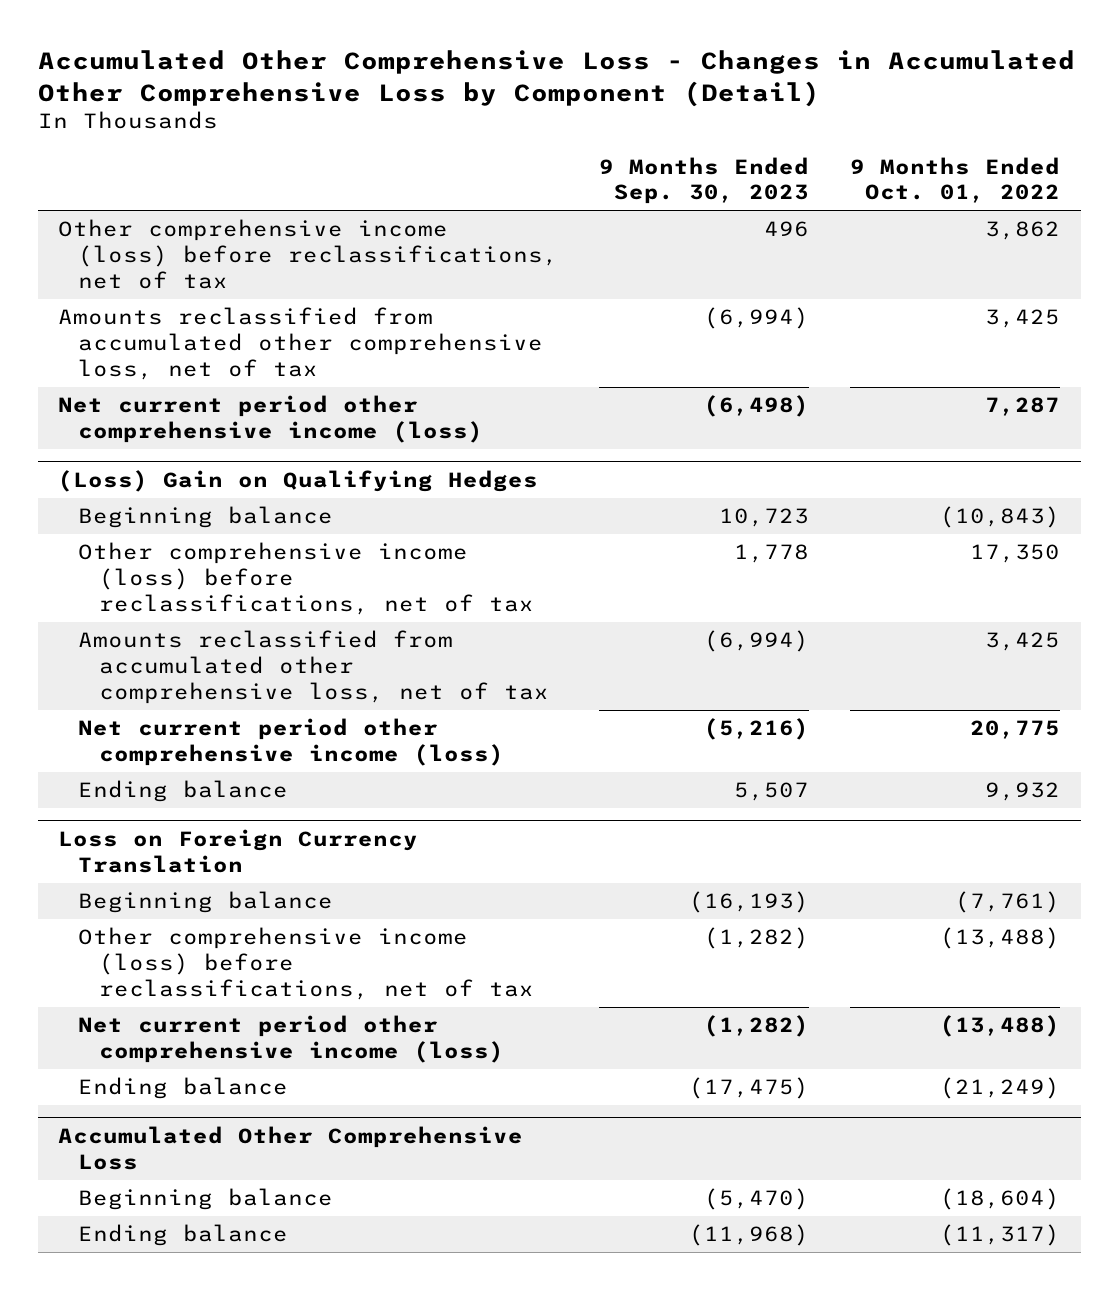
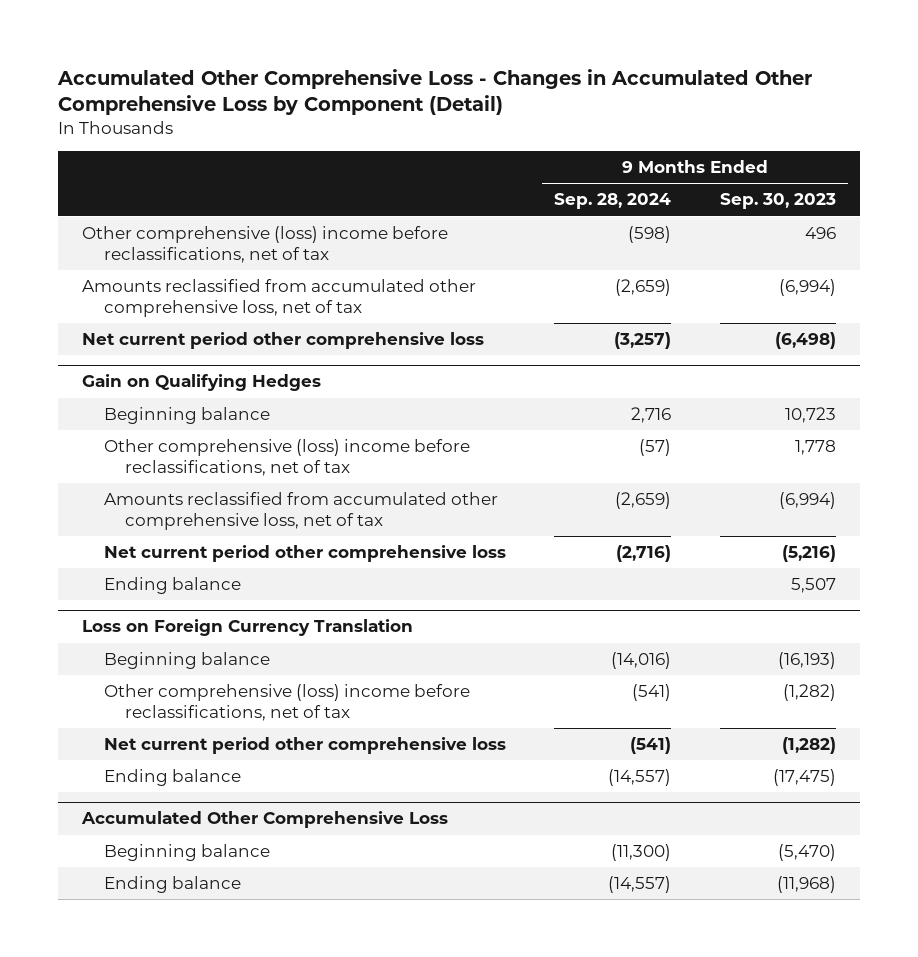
- | 9 Months Ended Sep. 30, 2023 | 9 Months Ended Oct. 01, 2022
+ | 9 Months Ended Sep. 28, 2024 | 9 Months Ended Sep. 30, 2023
- Other comprehensive income (loss) before reclassifications, net of tax | 496 | 3,862
+ Other comprehensive (loss) income before reclassifications, net of tax | (598) | 496
- Net current period other comprehensive income (loss) | (6,498) | 7,287
- (Loss) Gain on Qualifying Hedges
+ Net current period other comprehensive loss | (3,257) | (6,498)
+ Gain on Qualifying Hedges
- Other comprehensive income (loss) before reclassifications, net of tax | 1,778 | 17,350
+ Other comprehensive (loss) income before reclassifications, net of tax | (57) | 1,778
- Net current period other comprehensive income (loss) | (5,216) | 20,775
+ Net current period other comprehensive loss | (2,716) | (5,216)
@ Loss on Foreign Currency Translation
- Other comprehensive income (loss) before reclassifications, net of tax | (1,282) | (13,488)
- Net current period other comprehensive income (loss) | (1,282) | (13,488)
+ Other comprehensive (loss) income before reclassifications, net of tax | (541) | (1,282)
+ Net current period other comprehensive loss | (541) | (1,282)

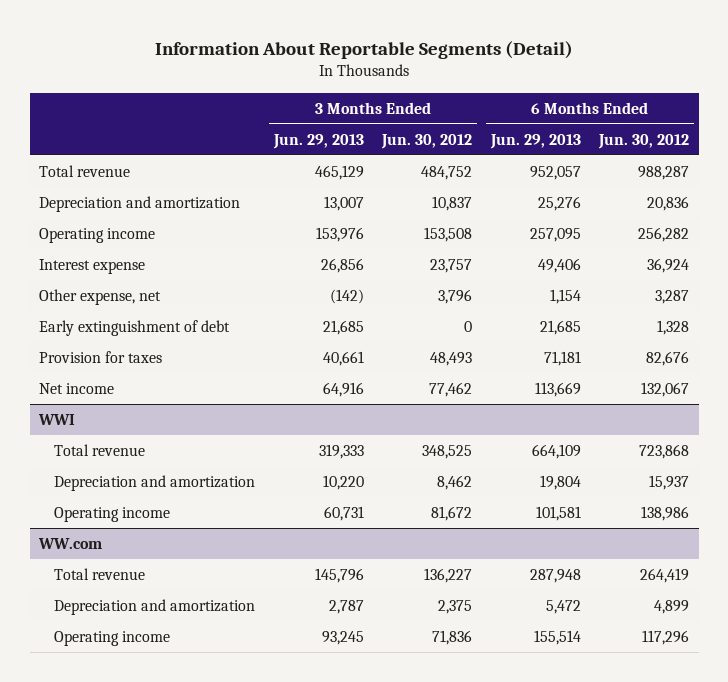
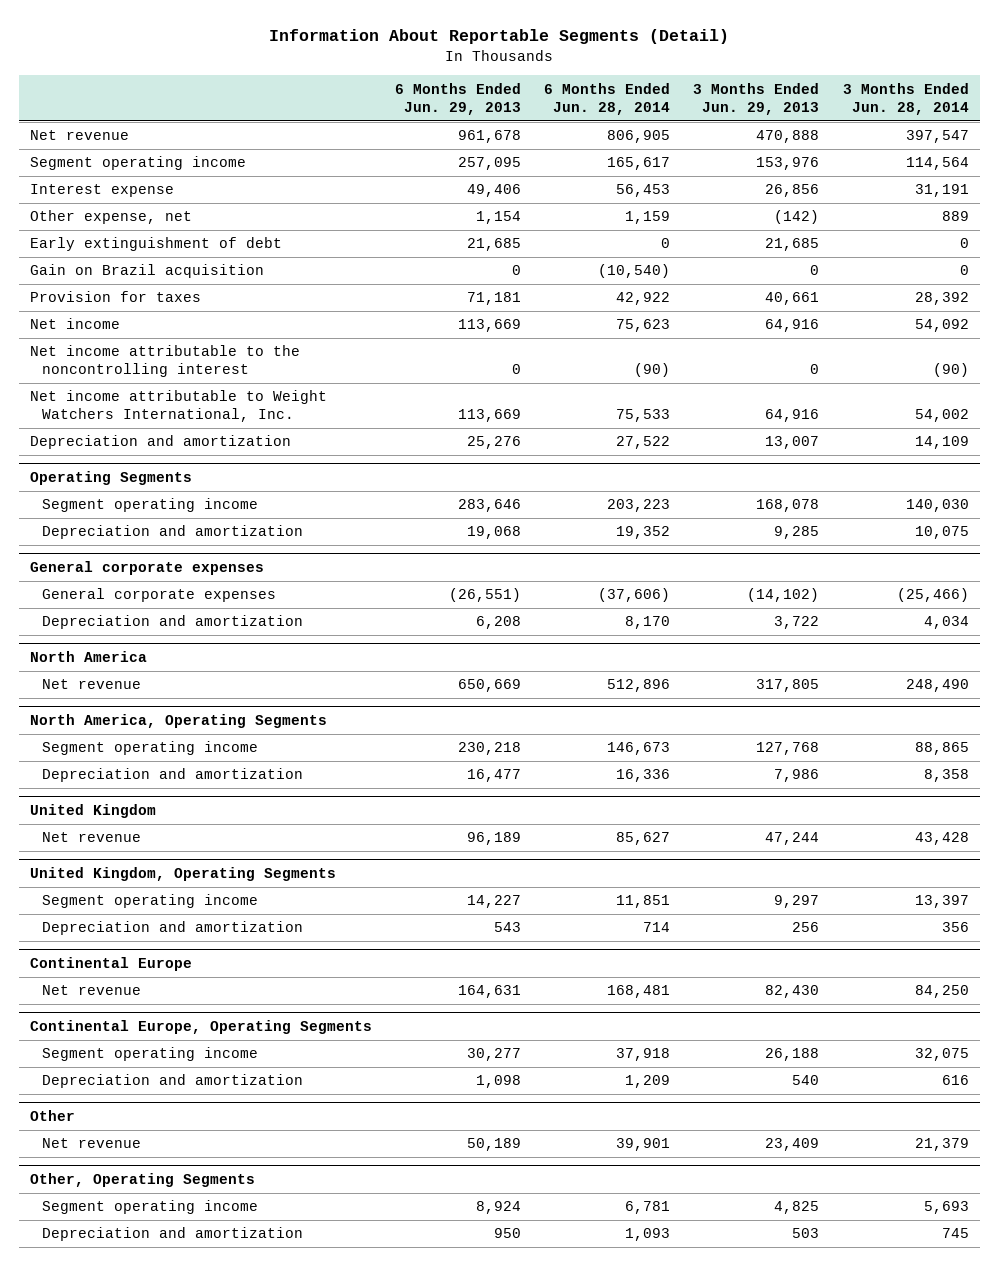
- | 3 Months Ended Jun. 29, 2013 | 3 Months Ended Jun. 30, 2012 | 6 Months Ended Jun. 29, 2013 | 6 Months Ended Jun. 30, 2012
+ | 6 Months Ended Jun. 29, 2013 | 6 Months Ended Jun. 28, 2014 | 3 Months Ended Jun. 29, 2013 | 3 Months Ended Jun. 28, 2014
- Total revenue | 465,129 | 484,752 | 952,057 | 988,287
- Operating income | 153,976 | 153,508 | 257,095 | 256,282
+ Net revenue | 961,678 | 806,905 | 470,888 | 397,547
+ Segment operating income | 257,095 | 165,617 | 153,976 | 114,564
+ Gain on Brazil acquisition | 0 | (10,540) | 0 | 0
- WWI
- Total revenue | 319,333 | 348,525 | 664,109 | 723,868
- Depreciation and amortization | 10,220 | 8,462 | 19,804 | 15,937
- Operating income | 60,731 | 81,672 | 101,581 | 138,986
- WW.com
- Total revenue | 145,796 | 136,227 | 287,948 | 264,419
- Depreciation and amortization | 2,787 | 2,375 | 5,472 | 4,899
- Operating income | 93,245 | 71,836 | 155,514 | 117,296
+ Net income attributable to the noncontrolling interest | 0 | (90) | 0 | (90)
+ Net income attributable to Weight Watchers International, Inc. | 113,669 | 75,533 | 64,916 | 54,002
moved down: Depreciation and amortization | 25,276 | 27,522 | 13,007 | 14,109
+ Operating Segments
+ Segment operating income | 283,646 | 203,223 | 168,078 | 140,030
+ Depreciation and amortization | 19,068 | 19,352 | 9,285 | 10,075
+ General corporate expenses
+ General corporate expenses | (26,551) | (37,606) | (14,102) | (25,466)
+ Depreciation and amortization | 6,208 | 8,170 | 3,722 | 4,034
+ North America
+ Net revenue | 650,669 | 512,896 | 317,805 | 248,490
+ North America, Operating Segments
+ Segment operating income | 230,218 | 146,673 | 127,768 | 88,865
+ Depreciation and amortization | 16,477 | 16,336 | 7,986 | 8,358
+ United Kingdom
+ Net revenue | 96,189 | 85,627 | 47,244 | 43,428
+ United Kingdom, Operating Segments
+ Segment operating income | 14,227 | 11,851 | 9,297 | 13,397
+ Depreciation and amortization | 543 | 714 | 256 | 356
+ Continental Europe
+ Net revenue | 164,631 | 168,481 | 82,430 | 84,250
+ Continental Europe, Operating Segments
+ Segment operating income | 30,277 | 37,918 | 26,188 | 32,075
+ Depreciation and amortization | 1,098 | 1,209 | 540 | 616
+ Other
+ Net revenue | 50,189 | 39,901 | 23,409 | 21,379
+ Other, Operating Segments
+ Segment operating income | 8,924 | 6,781 | 4,825 | 5,693
+ Depreciation and amortization | 950 | 1,093 | 503 | 745

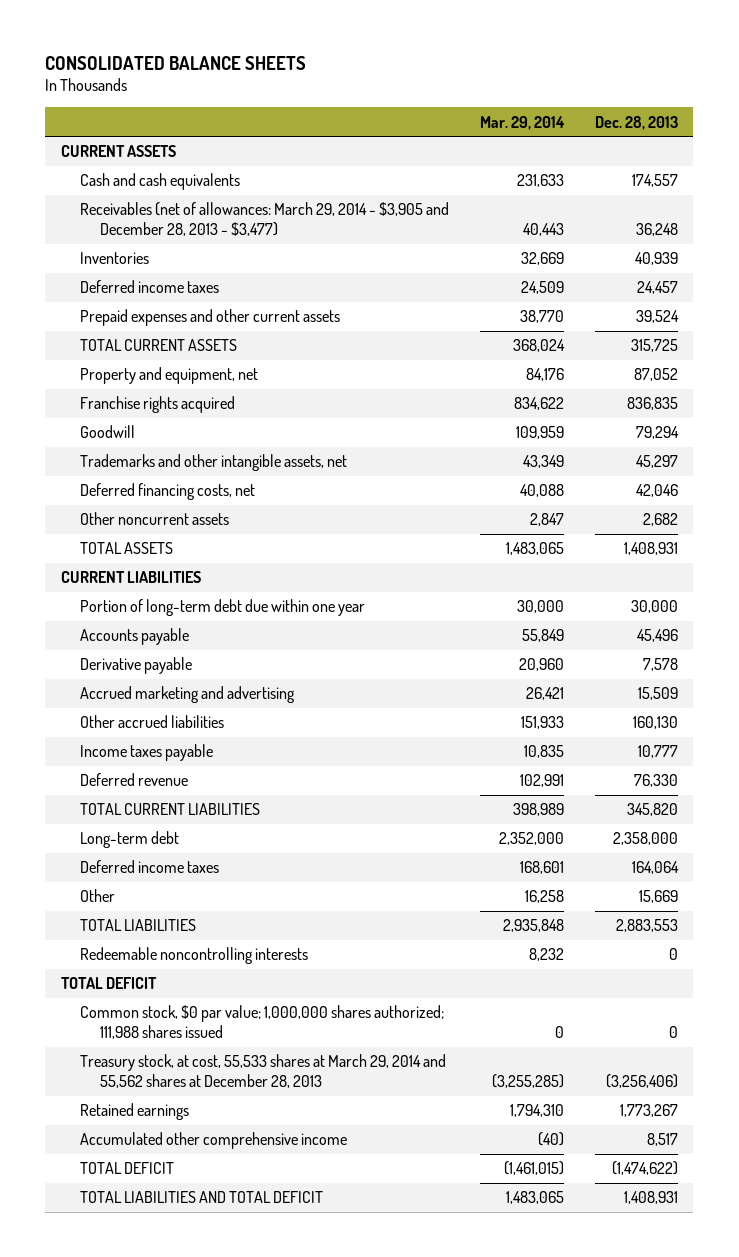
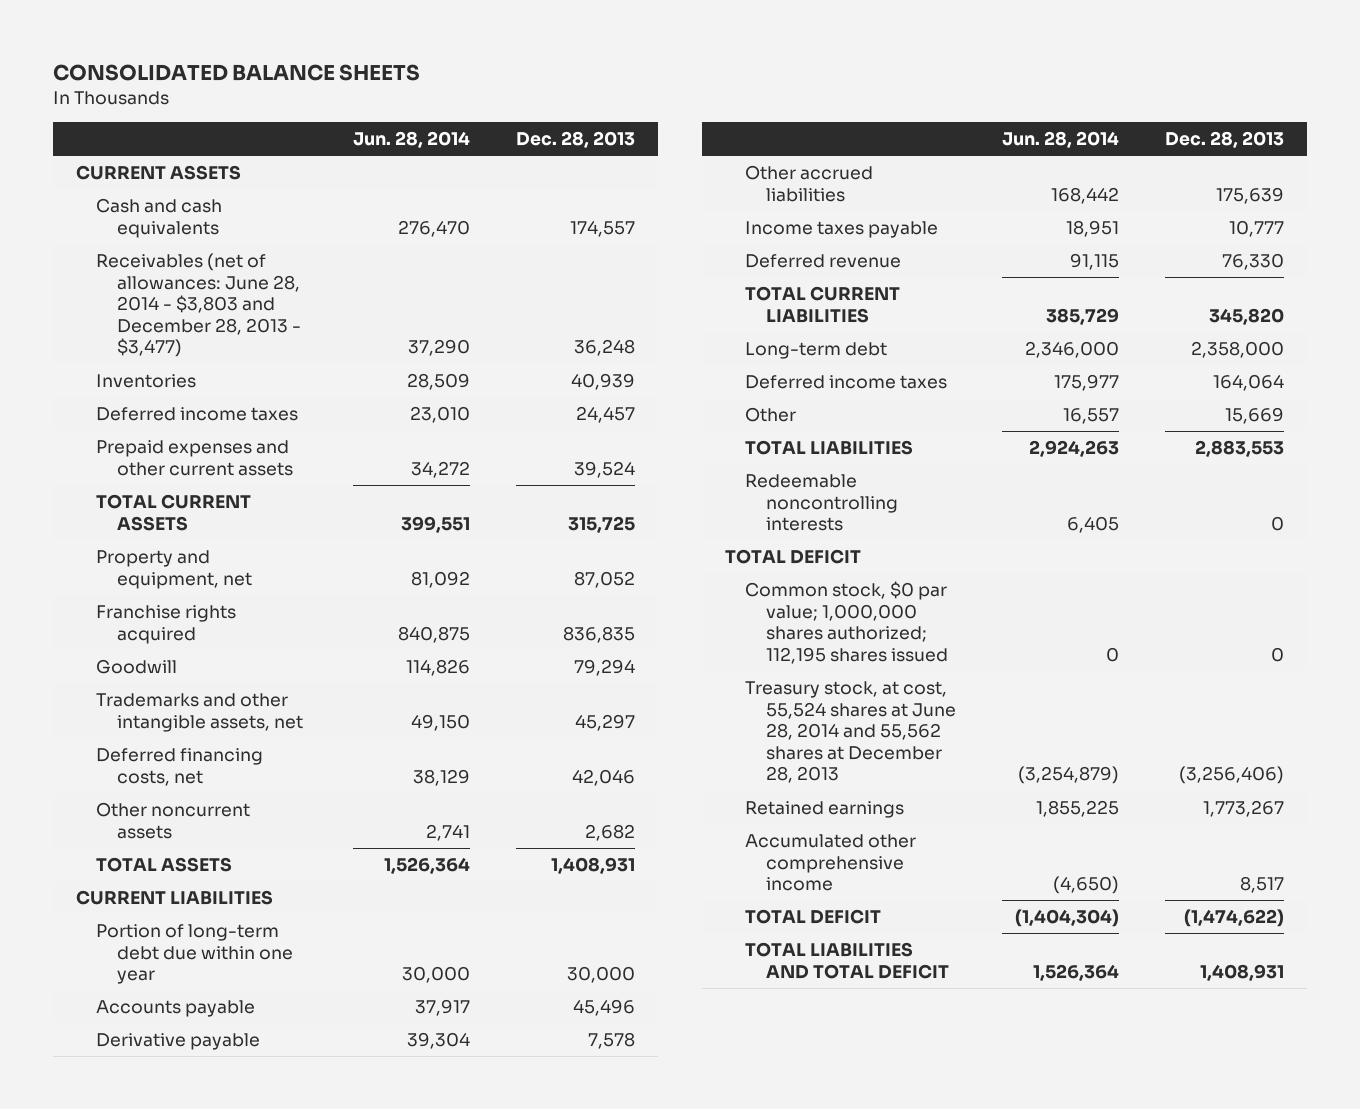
- | Mar. 29, 2014 | Dec. 28, 2013
+ | Jun. 28, 2014 | Dec. 28, 2013
- Receivables (net of allowances: March 29, 2014 - $3,905 and December 28, 2013 - $3,477) | 40,443 | 36,248
+ Receivables (net of allowances: June 28, 2014 - $3,803 and December 28, 2013 - $3,477) | 37,290 | 36,248
- Accrued marketing and advertising | 26,421 | 15,509
- Other accrued liabilities | 151,933 | 160,130
+ Other accrued liabilities | 168,442 | 175,639
- Common stock, $0 par value; 1,000,000 shares authorized; 111,988 shares issued | 0 | 0
- Treasury stock, at cost, 55,533 shares at March 29, 2014 and 55,562 shares at December 28, 2013 | (3,255,285) | (3,256,406)
+ Common stock, $0 par value; 1,000,000 shares authorized; 112,195 shares issued | 0 | 0
+ Treasury stock, at cost, 55,524 shares at June 28, 2014 and 55,562 shares at December 28, 2013 | (3,254,879) | (3,256,406)

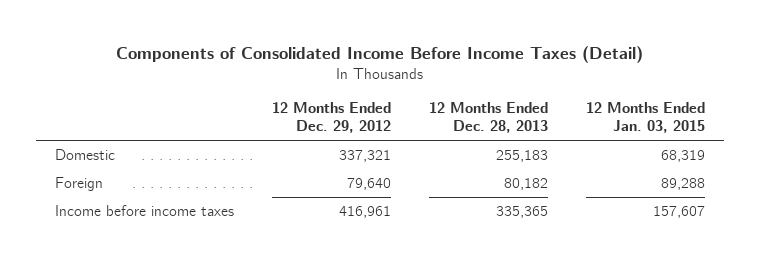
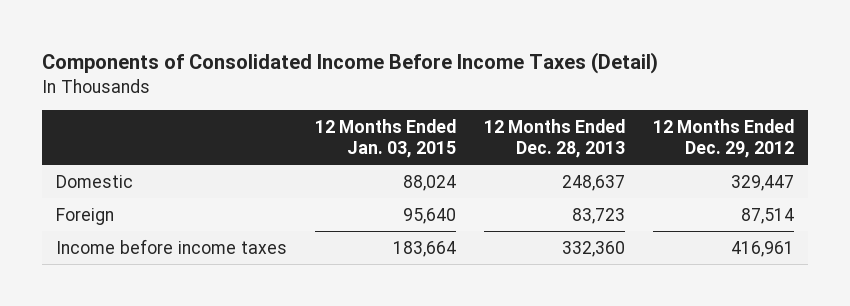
- | 12 Months Ended Dec. 29, 2012 | 12 Months Ended Dec. 28, 2013 | 12 Months Ended Jan. 03, 2015
+ | 12 Months Ended Jan. 03, 2015 | 12 Months Ended Dec. 28, 2013 | 12 Months Ended Dec. 29, 2012
- Domestic | 337,321 | 255,183 | 68,319
- Foreign | 79,640 | 80,182 | 89,288
- Income before income taxes | 416,961 | 335,365 | 157,607
+ Domestic | 88,024 | 248,637 | 329,447
+ Foreign | 95,640 | 83,723 | 87,514
+ Income before income taxes | 183,664 | 332,360 | 416,961

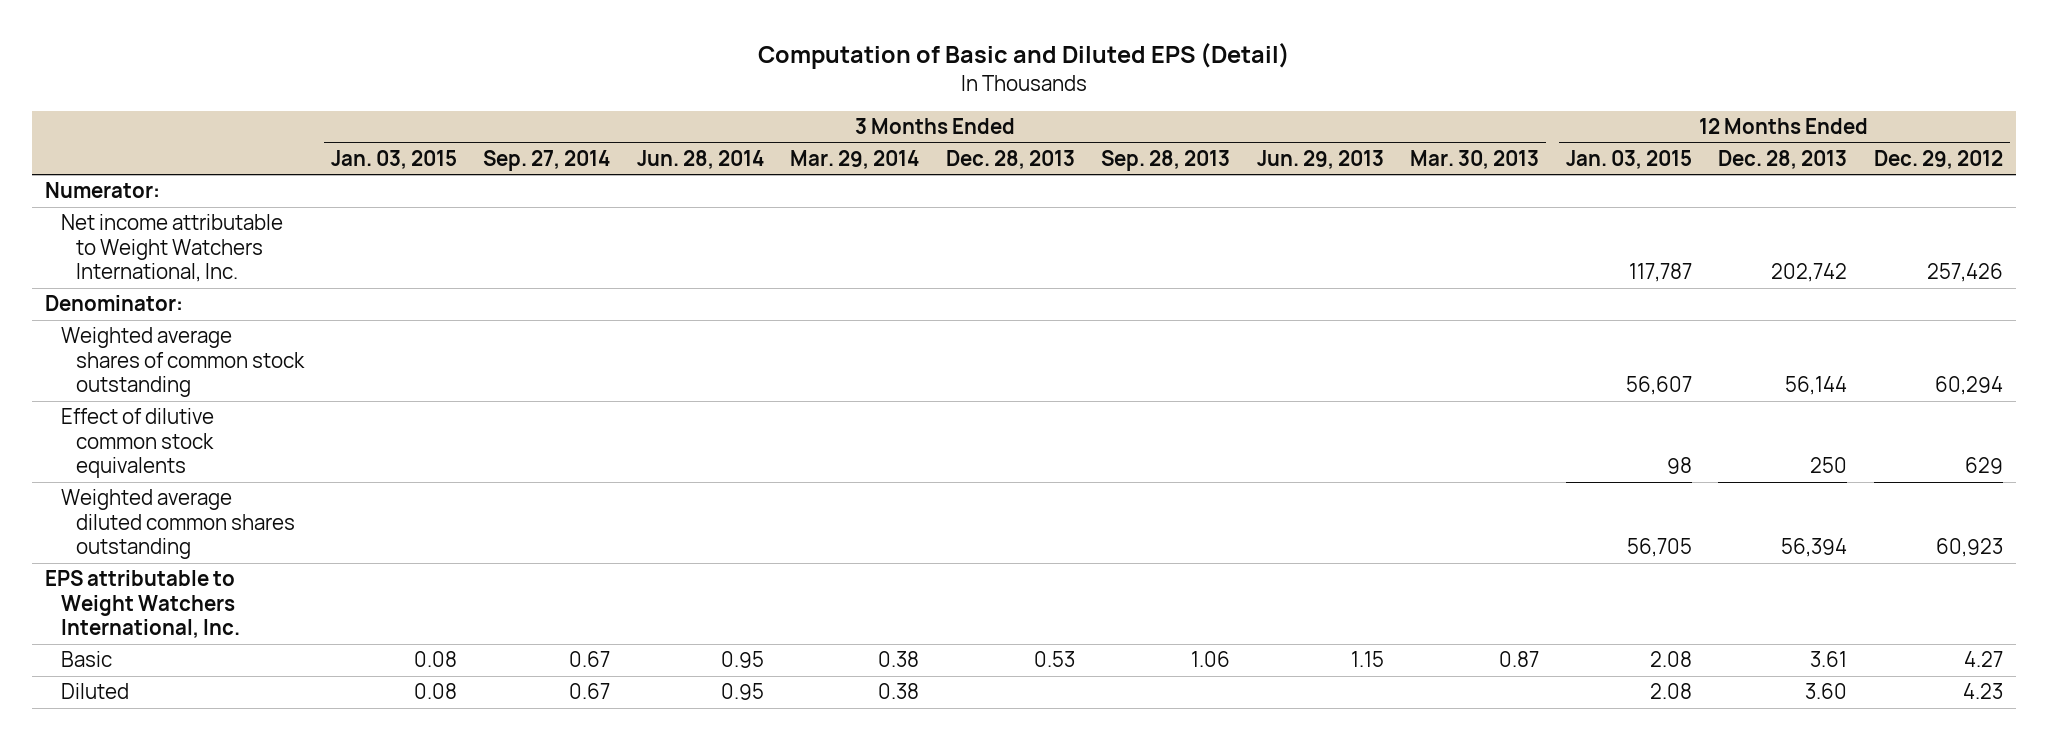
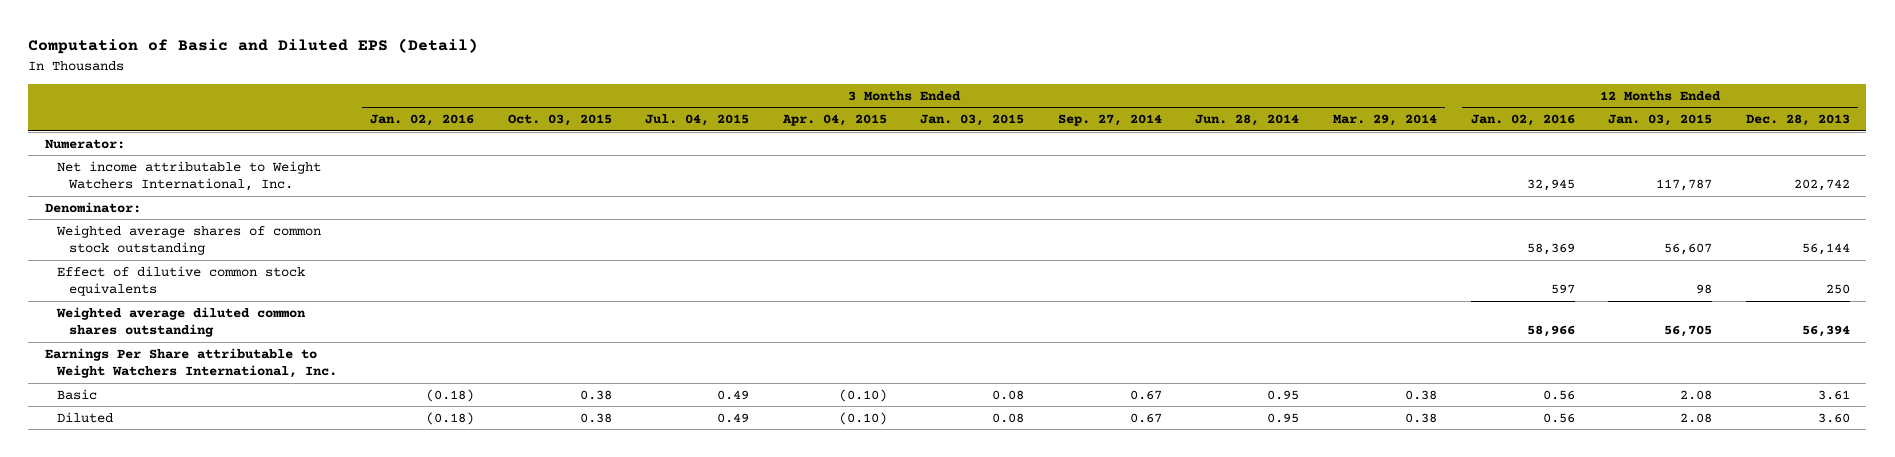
- | 3 Months Ended Jan. 03, 2015 | 3 Months Ended Sep. 27, 2014 | 3 Months Ended Jun. 28, 2014 | 3 Months Ended Mar. 29, 2014 | 3 Months Ended Dec. 28, 2013 | 3 Months Ended Sep. 28, 2013 | 3 Months Ended Jun. 29, 2013 | 3 Months Ended Mar. 30, 2013 | 12 Months Ended Jan. 03, 2015 | 12 Months Ended Dec. 28, 2013 | 12 Months Ended Dec. 29, 2012
+ | 3 Months Ended Jan. 02, 2016 | 3 Months Ended Oct. 03, 2015 | 3 Months Ended Jul. 04, 2015 | 3 Months Ended Apr. 04, 2015 | 3 Months Ended Jan. 03, 2015 | 3 Months Ended Sep. 27, 2014 | 3 Months Ended Jun. 28, 2014 | 3 Months Ended Mar. 29, 2014 | 12 Months Ended Jan. 02, 2016 | 12 Months Ended Jan. 03, 2015 | 12 Months Ended Dec. 28, 2013
- EPS attributable to Weight Watchers International, Inc.
+ Earnings Per Share attributable to Weight Watchers International, Inc.

